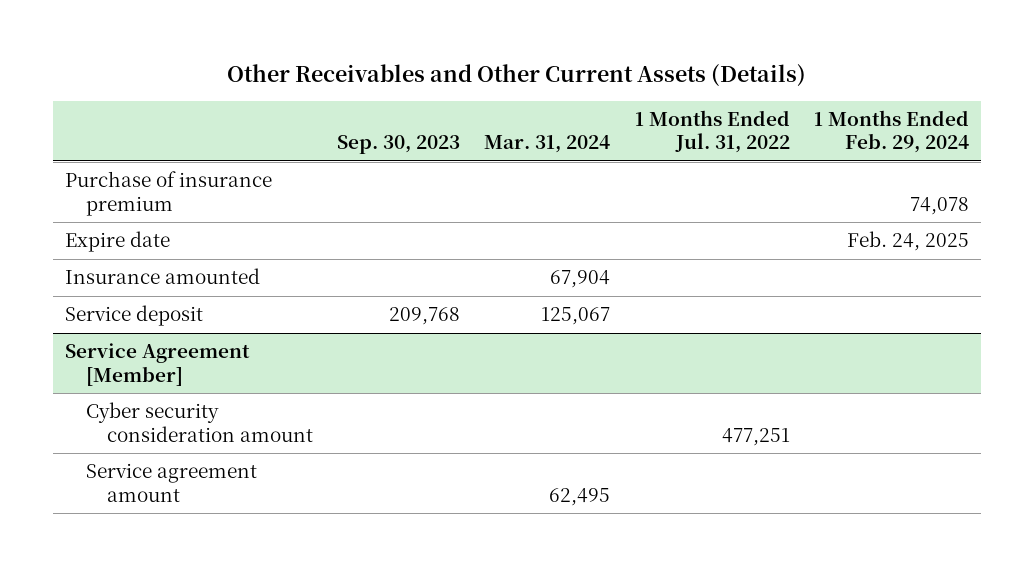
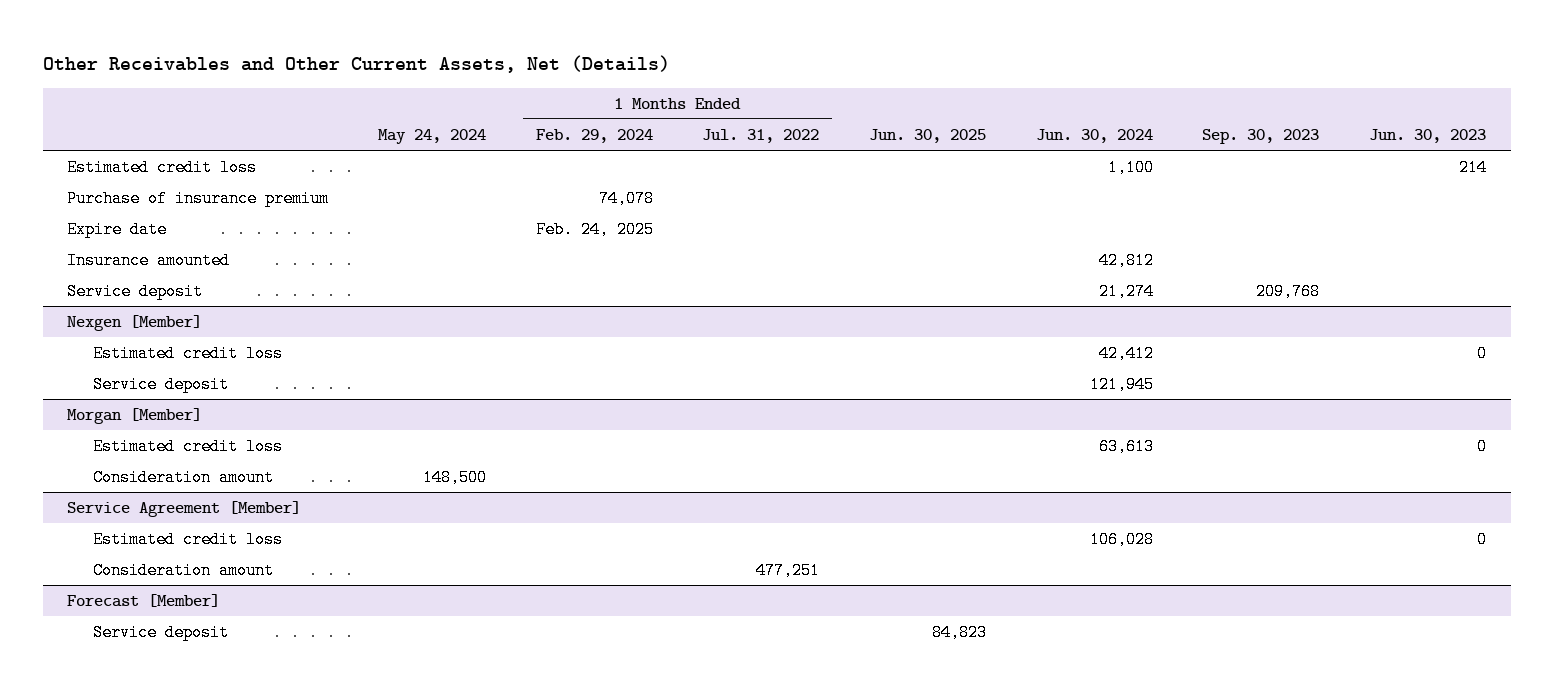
- Other Receivables and Other Current Assets (Details)
+ Other Receivables and Other Current Assets, Net (Details)
- | Sep. 30, 2023 | Mar. 31, 2024 | 1 Months Ended Jul. 31, 2022 | 1 Months Ended Feb. 29, 2024
+ | May 24, 2024 | 1 Months Ended Feb. 29, 2024 | 1 Months Ended Jul. 31, 2022 | Jun. 30, 2025 | Jun. 30, 2024 | Sep. 30, 2023 | Jun. 30, 2023
+ Estimated credit loss | | | | | 1,100 | | 214
+ Nexgen [Member]
+ Estimated credit loss | | | | | 42,412 | | 0
+ Service deposit | | | | | 121,945 | |
+ Morgan [Member]
+ Estimated credit loss | | | | | 63,613 | | 0
+ Consideration amount | 148,500 | | | | | |
@ Service Agreement [Member]
- Cyber security consideration amount | | | 477,251 |
- Service agreement amount | | 62,495 | |
+ Estimated credit loss | | | | | 106,028 | | 0
+ Consideration amount | | | 477,251 | | | |
+ Forecast [Member]
+ Service deposit | | | | 84,823 | | |

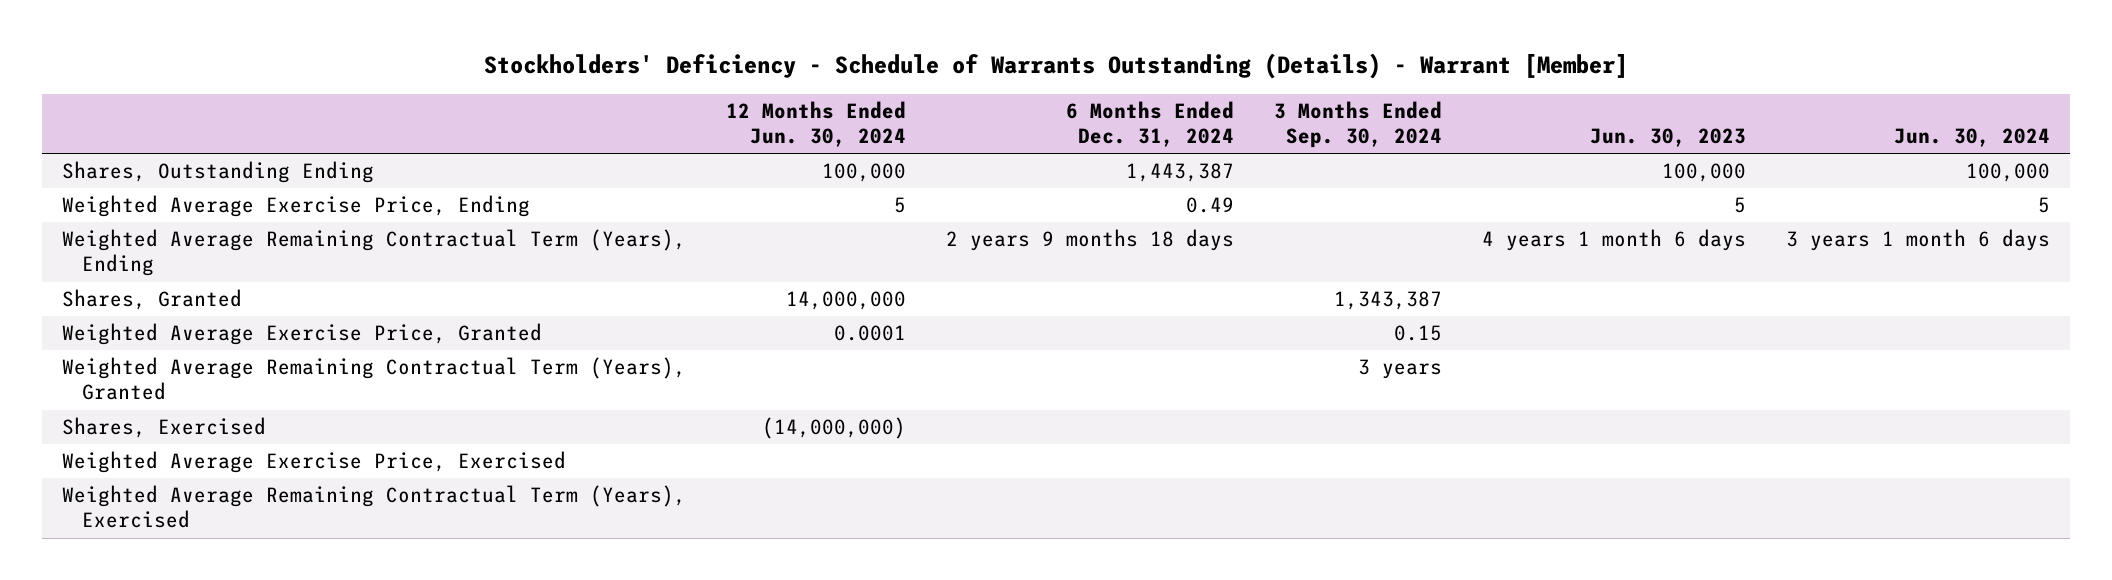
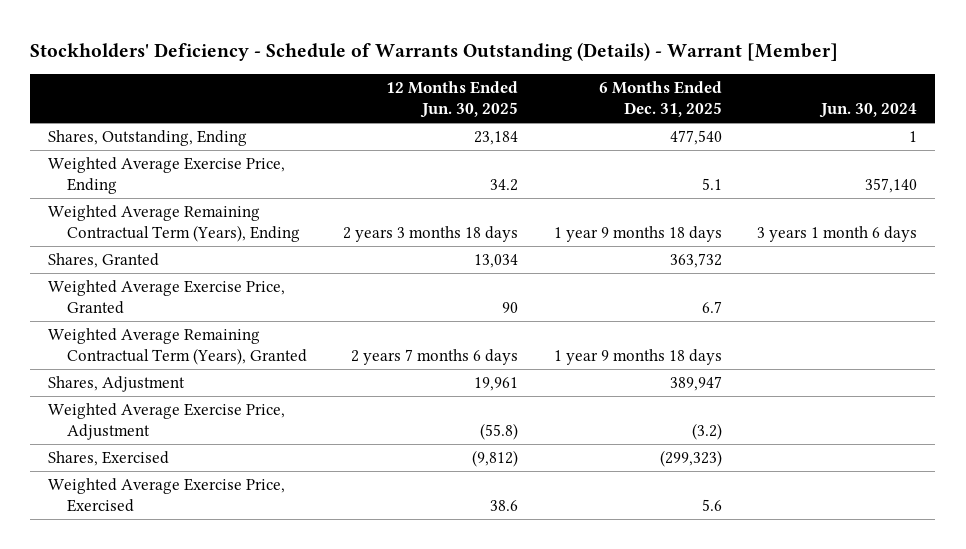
- | 12 Months Ended Jun. 30, 2024 | 6 Months Ended Dec. 31, 2024 | 3 Months Ended Sep. 30, 2024 | Jun. 30, 2023 | Jun. 30, 2024
+ | 12 Months Ended Jun. 30, 2025 | 6 Months Ended Dec. 31, 2025 | Jun. 30, 2024
- Shares, Outstanding Ending | 100,000 | 1,443,387 | | 100,000 | 100,000
- Weighted Average Exercise Price, Ending | 5 | 0.49 | | 5 | 5
+ Shares, Outstanding, Ending | 23,184 | 477,540 | 1
+ Weighted Average Exercise Price, Ending | 34.2 | 5.1 | 357,140
+ Shares, Adjustment | 19,961 | 389,947 |
+ Weighted Average Exercise Price, Adjustment | (55.8) | (3.2) |
- Weighted Average Remaining Contractual Term (Years), Exercised

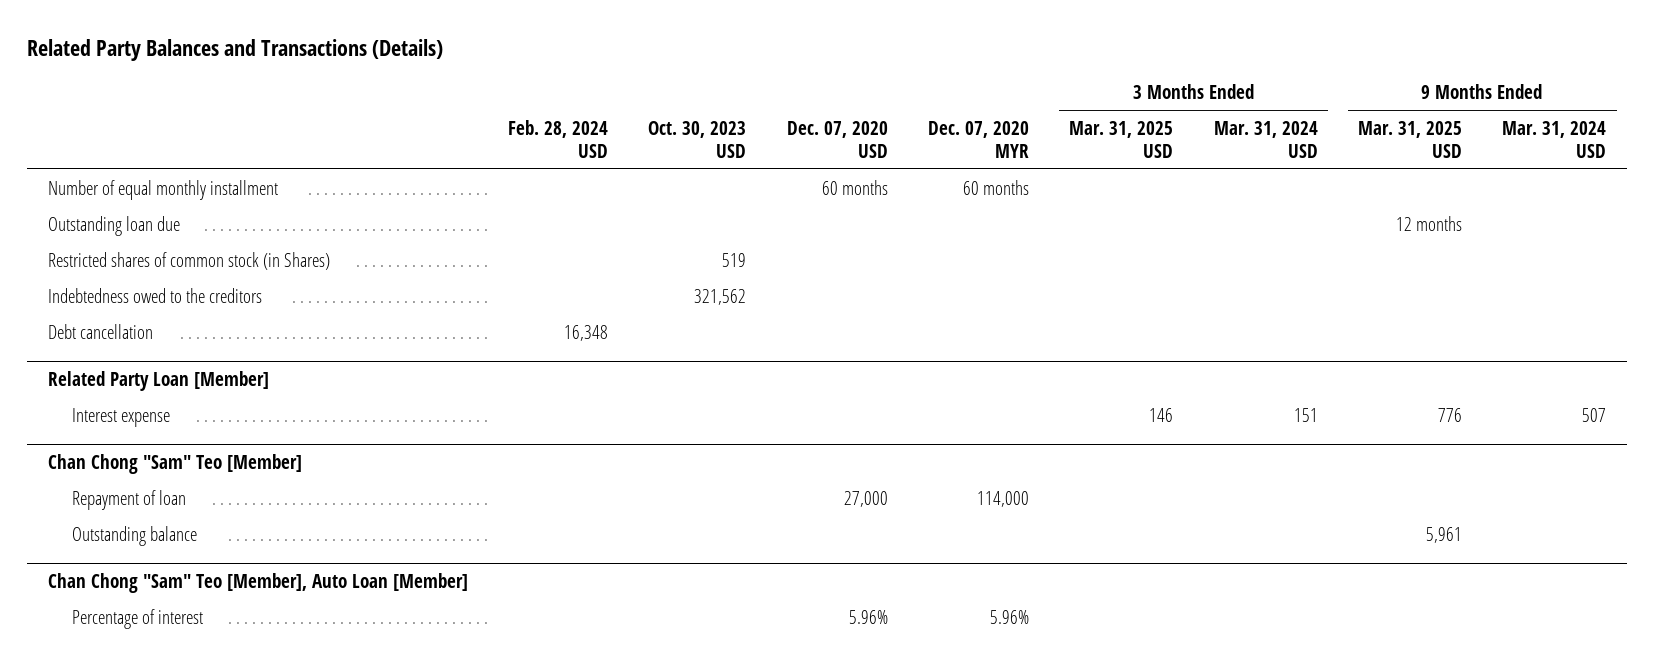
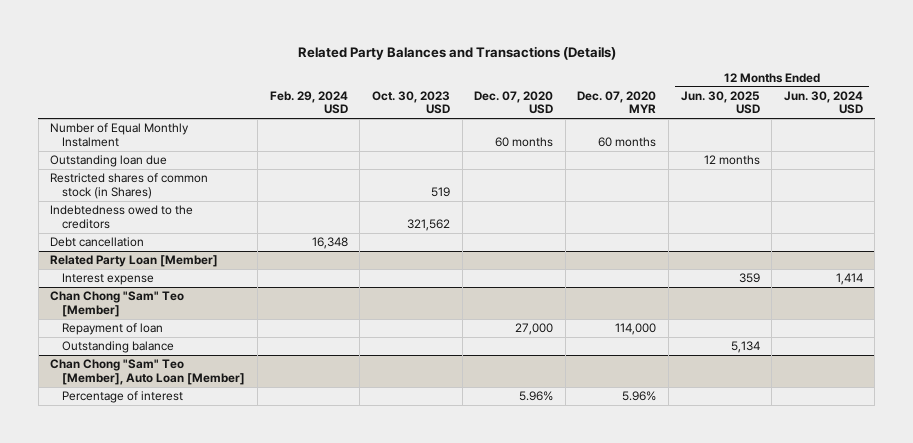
- | Feb. 28, 2024 USD | Oct. 30, 2023 USD | Dec. 07, 2020 USD | Dec. 07, 2020 MYR | 3 Months Ended Mar. 31, 2025 USD | 3 Months Ended Mar. 31, 2024 USD | 9 Months Ended Mar. 31, 2025 USD | 9 Months Ended Mar. 31, 2024 USD
+ | Feb. 29, 2024 USD | Oct. 30, 2023 USD | Dec. 07, 2020 USD | Dec. 07, 2020 MYR | 12 Months Ended Jun. 30, 2025 USD | 12 Months Ended Jun. 30, 2024 USD
- Number of equal monthly installment | | | 60 months | 60 months | | | |
+ Number of Equal Monthly Instalment | | | 60 months | 60 months | |

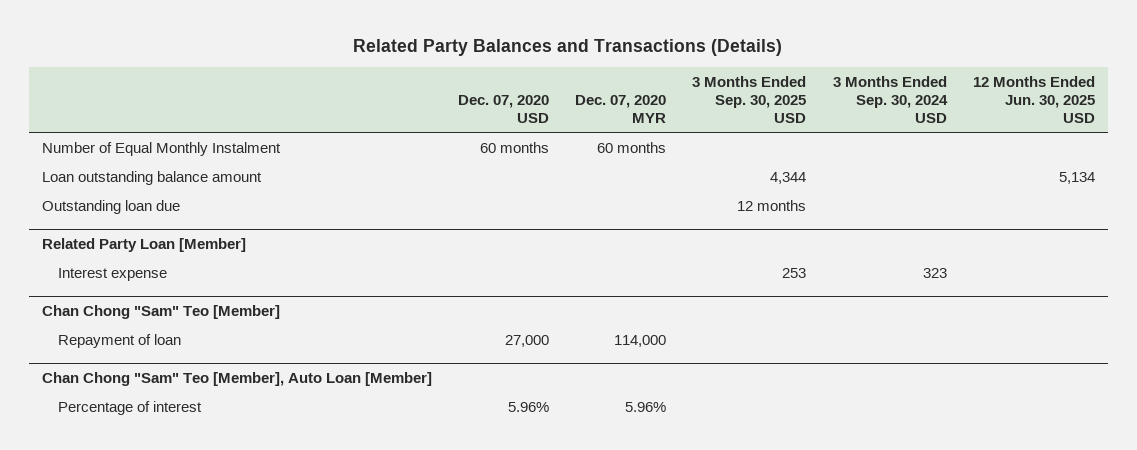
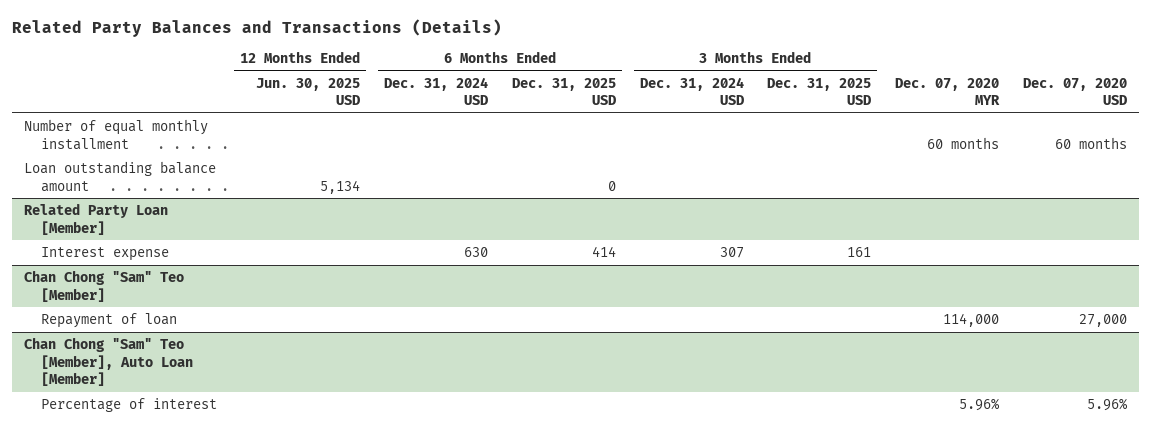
- | Dec. 07, 2020 USD | Dec. 07, 2020 MYR | 3 Months Ended Sep. 30, 2025 USD | 3 Months Ended Sep. 30, 2024 USD | 12 Months Ended Jun. 30, 2025 USD
+ | 12 Months Ended Jun. 30, 2025 USD | 6 Months Ended Dec. 31, 2024 USD | 6 Months Ended Dec. 31, 2025 USD | 3 Months Ended Dec. 31, 2024 USD | 3 Months Ended Dec. 31, 2025 USD | Dec. 07, 2020 MYR | Dec. 07, 2020 USD
- Number of Equal Monthly Instalment | 60 months | 60 months | | |
+ Number of equal monthly installment | | | | | | 60 months | 60 months
- Outstanding loan due | | | 12 months | |

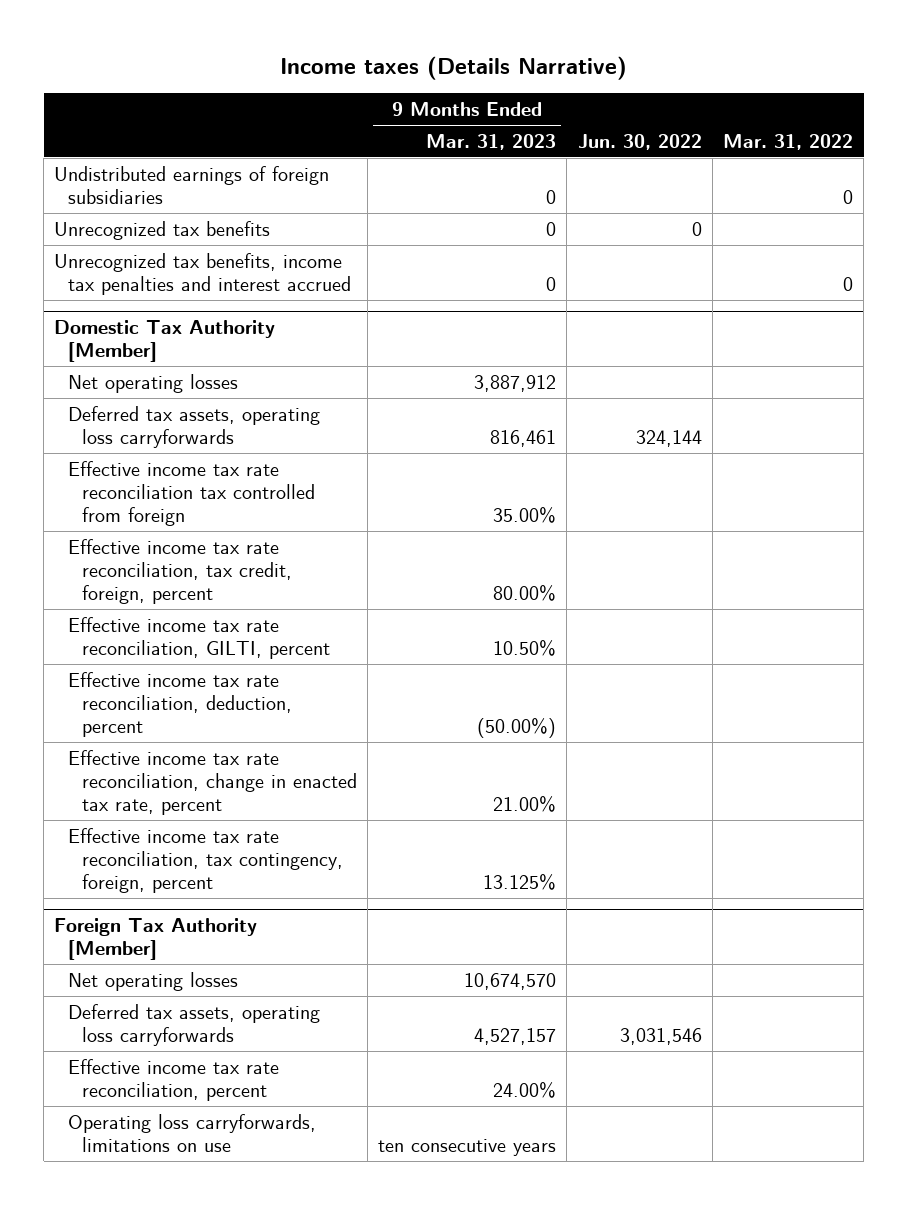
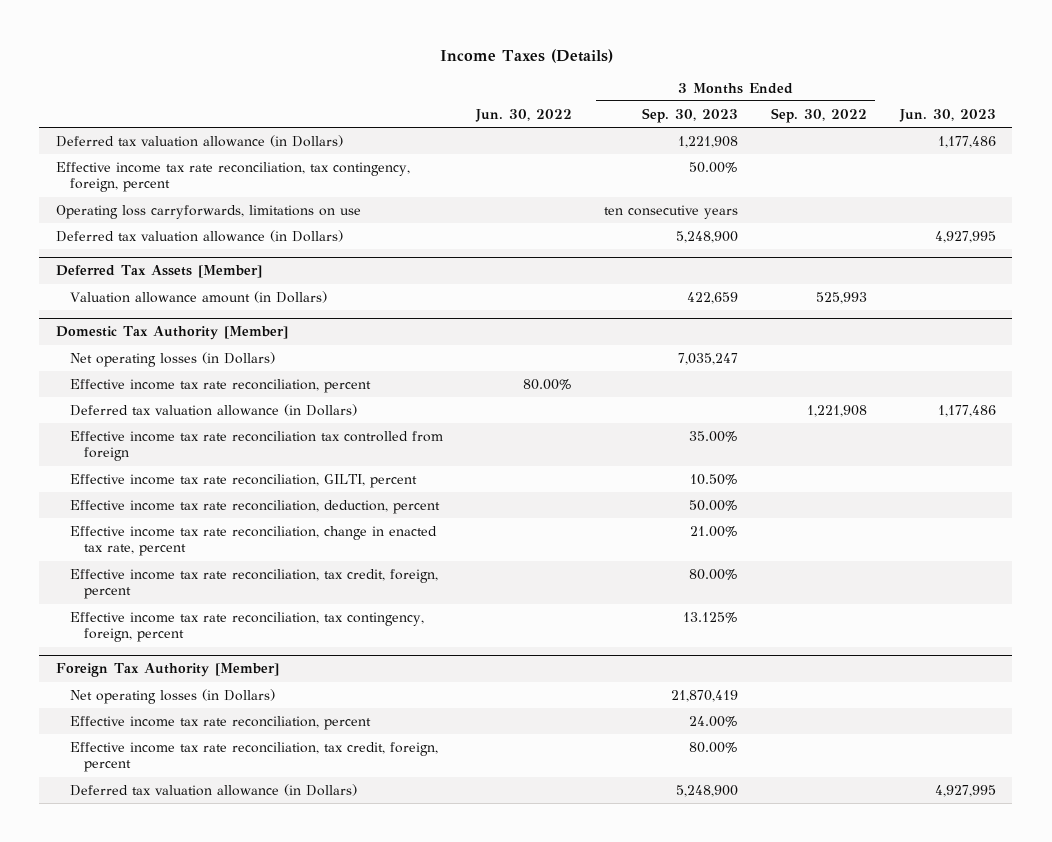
- Income taxes (Details Narrative)
+ Income Taxes (Details)
- | 9 Months Ended Mar. 31, 2023 | Jun. 30, 2022 | Mar. 31, 2022
+ | Jun. 30, 2022 | 3 Months Ended Sep. 30, 2023 | 3 Months Ended Sep. 30, 2022 | Jun. 30, 2023
- Undistributed earnings of foreign subsidiaries | 0 | | 0
- Unrecognized tax benefits | 0 | 0 |
- Unrecognized tax benefits, income tax penalties and interest accrued | 0 | | 0
+ Deferred tax valuation allowance (in Dollars) | | 1,221,908 | | 1,177,486
+ Effective income tax rate reconciliation, tax contingency, foreign, percent | | 50.00% | |
+ Operating loss carryforwards, limitations on use | | ten consecutive years | |
+ Deferred tax valuation allowance (in Dollars) | | 5,248,900 | | 4,927,995
+ Deferred Tax Assets [Member]
+ Valuation allowance amount (in Dollars) | | 422,659 | 525,993 |
@ Domestic Tax Authority [Member]
- Net operating losses | 3,887,912 | |
- Deferred tax assets, operating loss carryforwards | 816,461 | 324,144 |
+ Net operating losses (in Dollars) | | 7,035,247 | |
+ Effective income tax rate reconciliation, percent | 80.00% | | |
+ Deferred tax valuation allowance (in Dollars) | | | 1,221,908 | 1,177,486
moved down: Effective income tax rate reconciliation, tax credit, foreign, percent | | 80.00% | |
@ Foreign Tax Authority [Member]
- Net operating losses | 10,674,570 | |
- Deferred tax assets, operating loss carryforwards | 4,527,157 | 3,031,546 |
+ Net operating losses (in Dollars) | | 21,870,419 | |
- Operating loss carryforwards, limitations on use | ten consecutive years | |
+ Effective income tax rate reconciliation, tax credit, foreign, percent | | 80.00% | |
+ Deferred tax valuation allowance (in Dollars) | | 5,248,900 | | 4,927,995

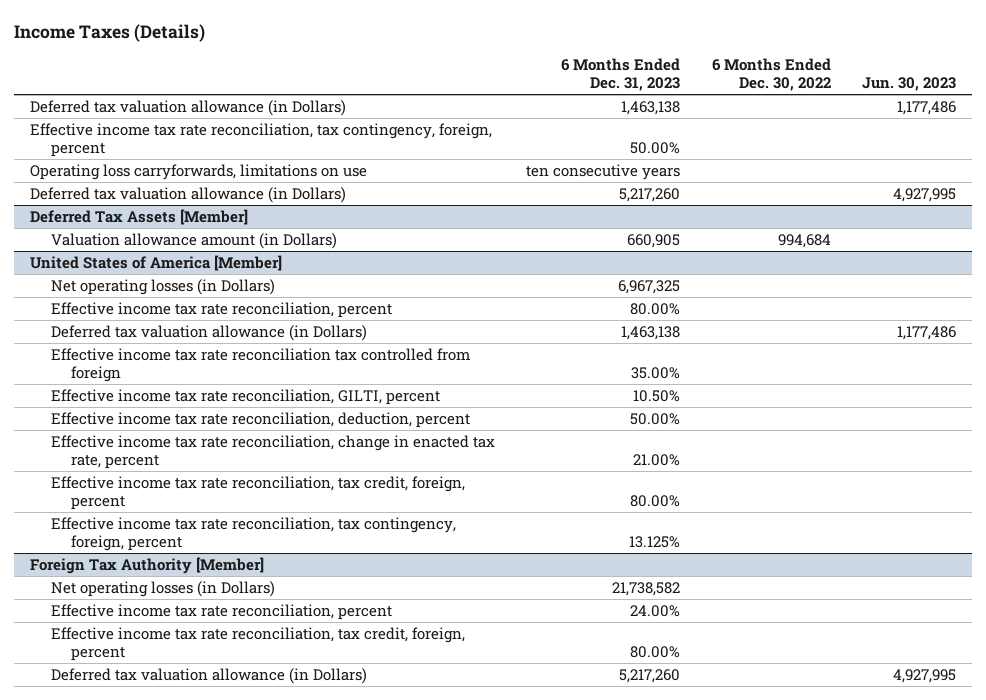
- | Jun. 30, 2022 | 3 Months Ended Sep. 30, 2023 | 3 Months Ended Sep. 30, 2022 | Jun. 30, 2023
+ | 6 Months Ended Dec. 31, 2023 | 6 Months Ended Dec. 30, 2022 | Jun. 30, 2023
- Domestic Tax Authority [Member]
+ United States of America [Member]

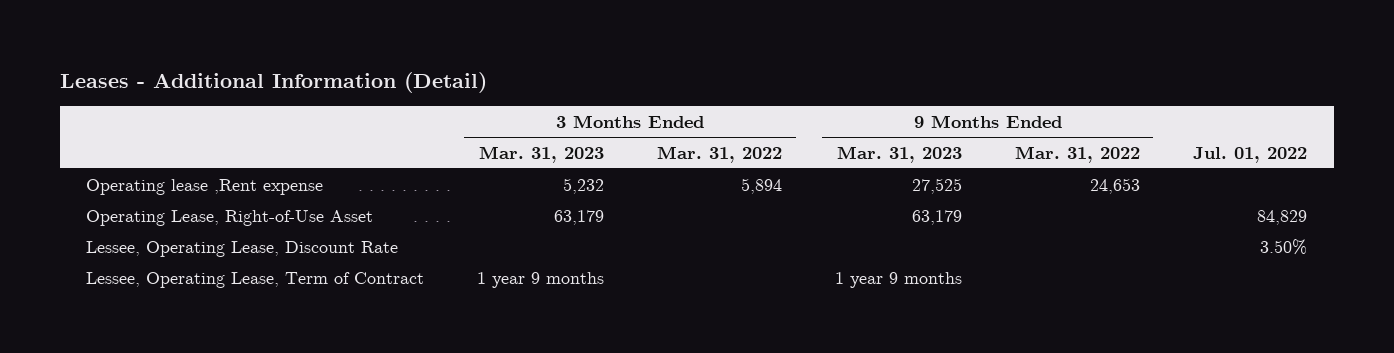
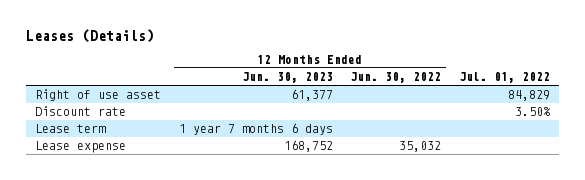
- Leases - Additional Information (Detail)
+ Leases (Details)
- | 3 Months Ended Mar. 31, 2023 | 3 Months Ended Mar. 31, 2022 | 9 Months Ended Mar. 31, 2023 | 9 Months Ended Mar. 31, 2022 | Jul. 01, 2022
+ | 12 Months Ended Jun. 30, 2023 | 12 Months Ended Jun. 30, 2022 | Jul. 01, 2022
- Operating lease ,Rent expense | 5,232 | 5,894 | 27,525 | 24,653 |
- Operating Lease, Right-of-Use Asset | 63,179 | | 63,179 | | 84,829
- Lessee, Operating Lease, Discount Rate | | | | | 3.50%
- Lessee, Operating Lease, Term of Contract | 1 year 9 months | | 1 year 9 months | |
+ Right of use asset | 61,377 | | 84,829
+ Discount rate | | | 3.50%
+ Lease term | 1 year 7 months 6 days | |
+ Lease expense | 168,752 | 35,032 |

